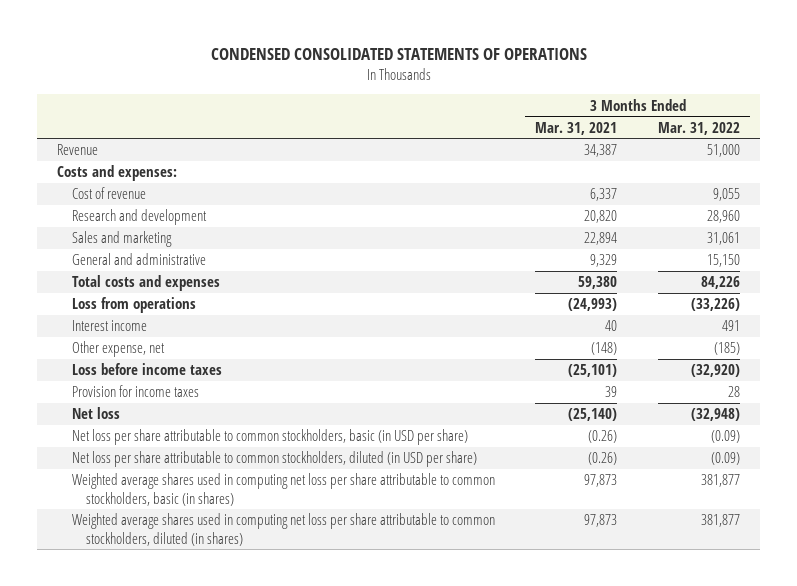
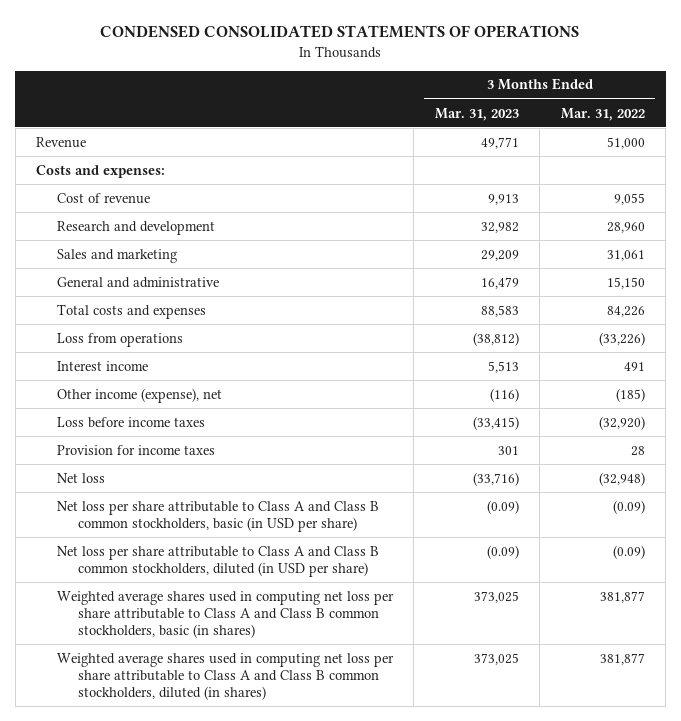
- | 3 Months Ended Mar. 31, 2021 | 3 Months Ended Mar. 31, 2022
+ | 3 Months Ended Mar. 31, 2023 | 3 Months Ended Mar. 31, 2022
- Other expense, net | (148) | (185)
+ Other income (expense), net | (116) | (185)
- Net loss per share attributable to common stockholders, basic (in USD per share) | (0.26) | (0.09)
- Net loss per share attributable to common stockholders, diluted (in USD per share) | (0.26) | (0.09)
- Weighted average shares used in computing net loss per share attributable to common stockholders, basic (in shares) | 97,873 | 381,877
- Weighted average shares used in computing net loss per share attributable to common stockholders, diluted (in shares) | 97,873 | 381,877
+ Net loss per share attributable to Class A and Class B common stockholders, basic (in USD per share) | (0.09) | (0.09)
+ Net loss per share attributable to Class A and Class B common stockholders, diluted (in USD per share) | (0.09) | (0.09)
+ Weighted average shares used in computing net loss per share attributable to Class A and Class B common stockholders, basic (in shares) | 373,025 | 381,877
+ Weighted average shares used in computing net loss per share attributable to Class A and Class B common stockholders, diluted (in shares) | 373,025 | 381,877

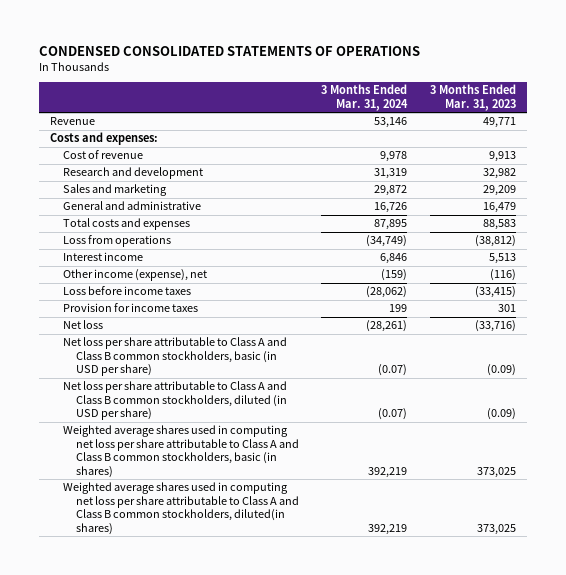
- | 3 Months Ended Mar. 31, 2023 | 3 Months Ended Mar. 31, 2022
+ | 3 Months Ended Mar. 31, 2024 | 3 Months Ended Mar. 31, 2023
- Weighted average shares used in computing net loss per share attributable to Class A and Class B common stockholders, diluted (in shares) | 373,025 | 381,877
+ Weighted average shares used in computing net loss per share attributable to Class A and Class B common stockholders, diluted(in shares) | 392,219 | 373,025

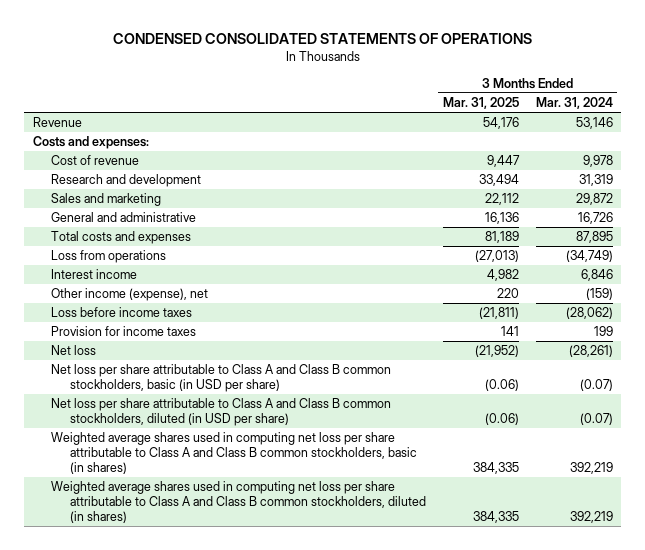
- | 3 Months Ended Mar. 31, 2024 | 3 Months Ended Mar. 31, 2023
+ | 3 Months Ended Mar. 31, 2025 | 3 Months Ended Mar. 31, 2024
- Weighted average shares used in computing net loss per share attributable to Class A and Class B common stockholders, diluted(in shares) | 392,219 | 373,025
+ Weighted average shares used in computing net loss per share attributable to Class A and Class B common stockholders, diluted (in shares) | 384,335 | 392,219

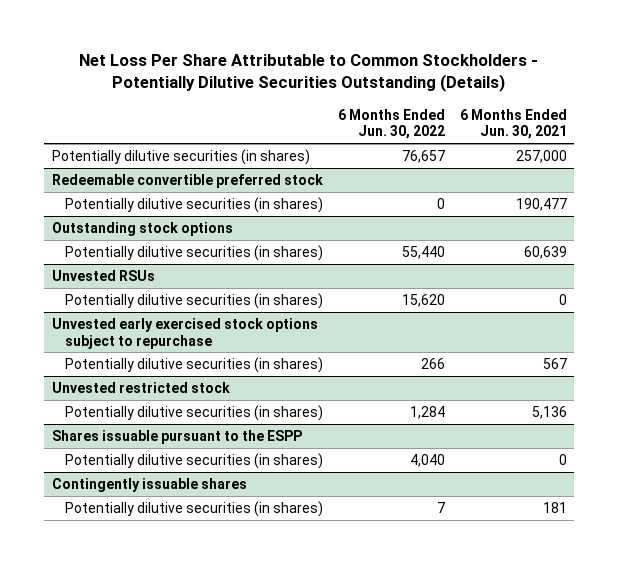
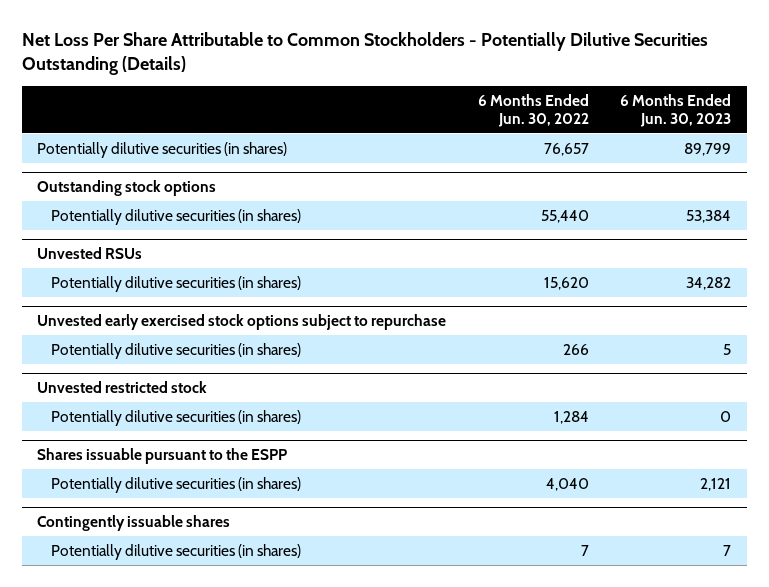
- | 6 Months Ended Jun. 30, 2022 | 6 Months Ended Jun. 30, 2021
+ | 6 Months Ended Jun. 30, 2022 | 6 Months Ended Jun. 30, 2023
- Redeemable convertible preferred stock
- Potentially dilutive securities (in shares) | 0 | 190,477

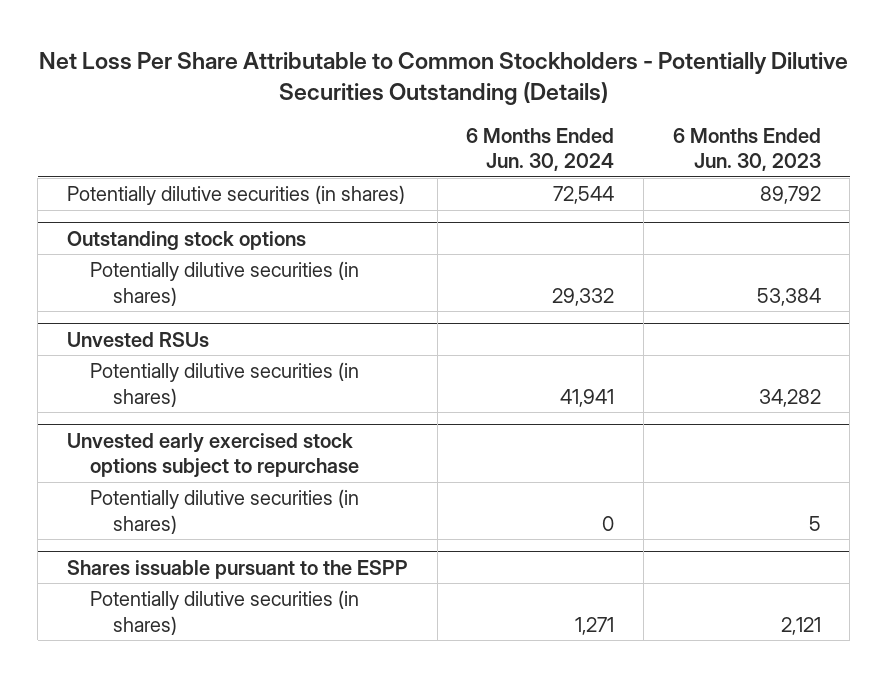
- | 6 Months Ended Jun. 30, 2022 | 6 Months Ended Jun. 30, 2023
+ | 6 Months Ended Jun. 30, 2024 | 6 Months Ended Jun. 30, 2023
- Potentially dilutive securities (in shares) | 76,657 | 89,799
+ Potentially dilutive securities (in shares) | 72,544 | 89,792
- Unvested restricted stock
- Potentially dilutive securities (in shares) | 1,284 | 0
- Contingently issuable shares
- Potentially dilutive securities (in shares) | 7 | 7

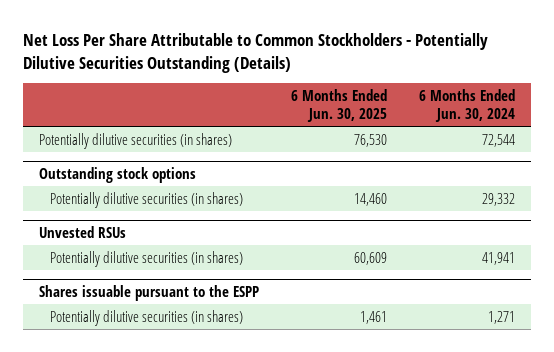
- | 6 Months Ended Jun. 30, 2024 | 6 Months Ended Jun. 30, 2023
+ | 6 Months Ended Jun. 30, 2025 | 6 Months Ended Jun. 30, 2024
- Unvested early exercised stock options subject to repurchase
- Potentially dilutive securities (in shares) | 0 | 5

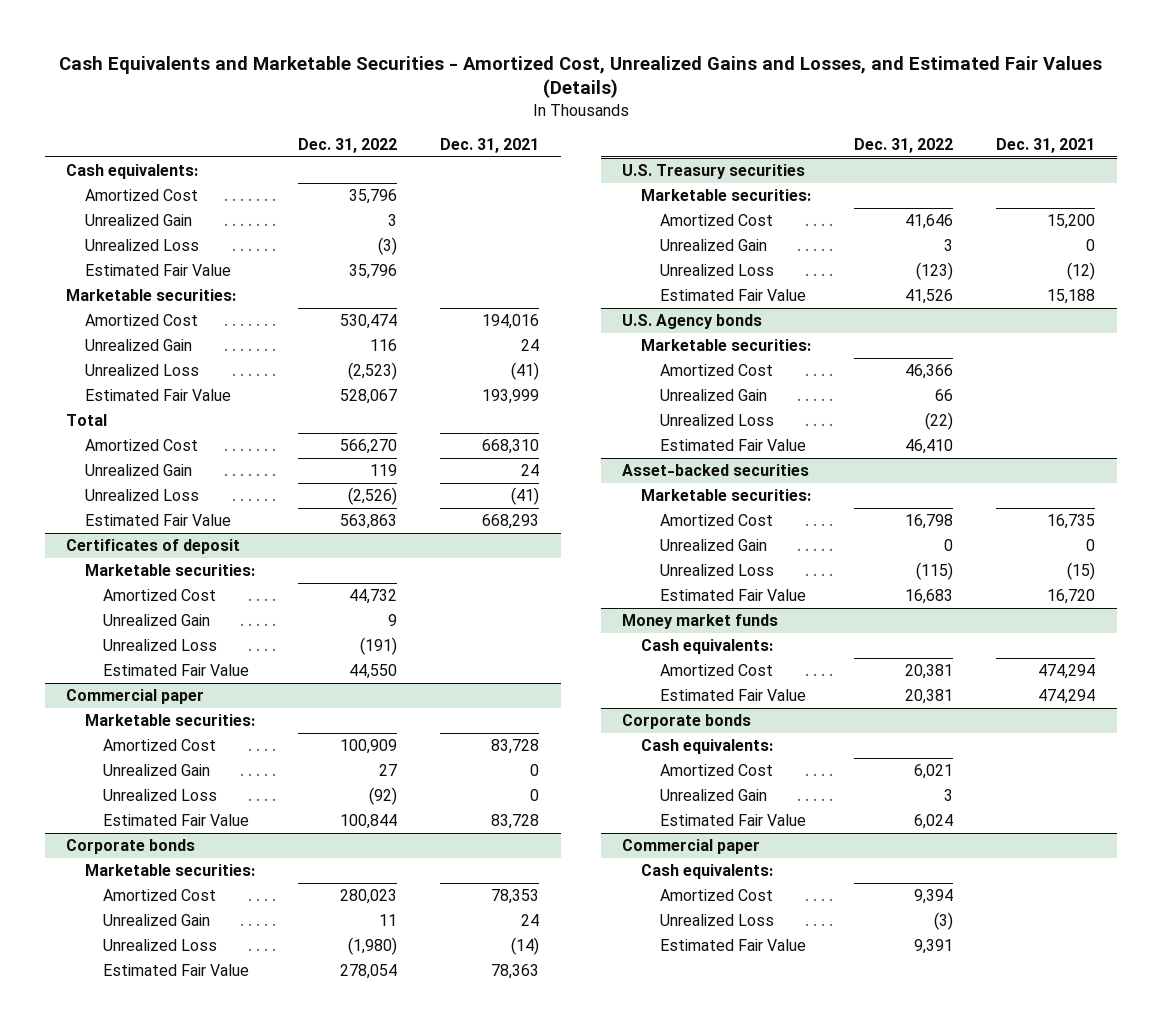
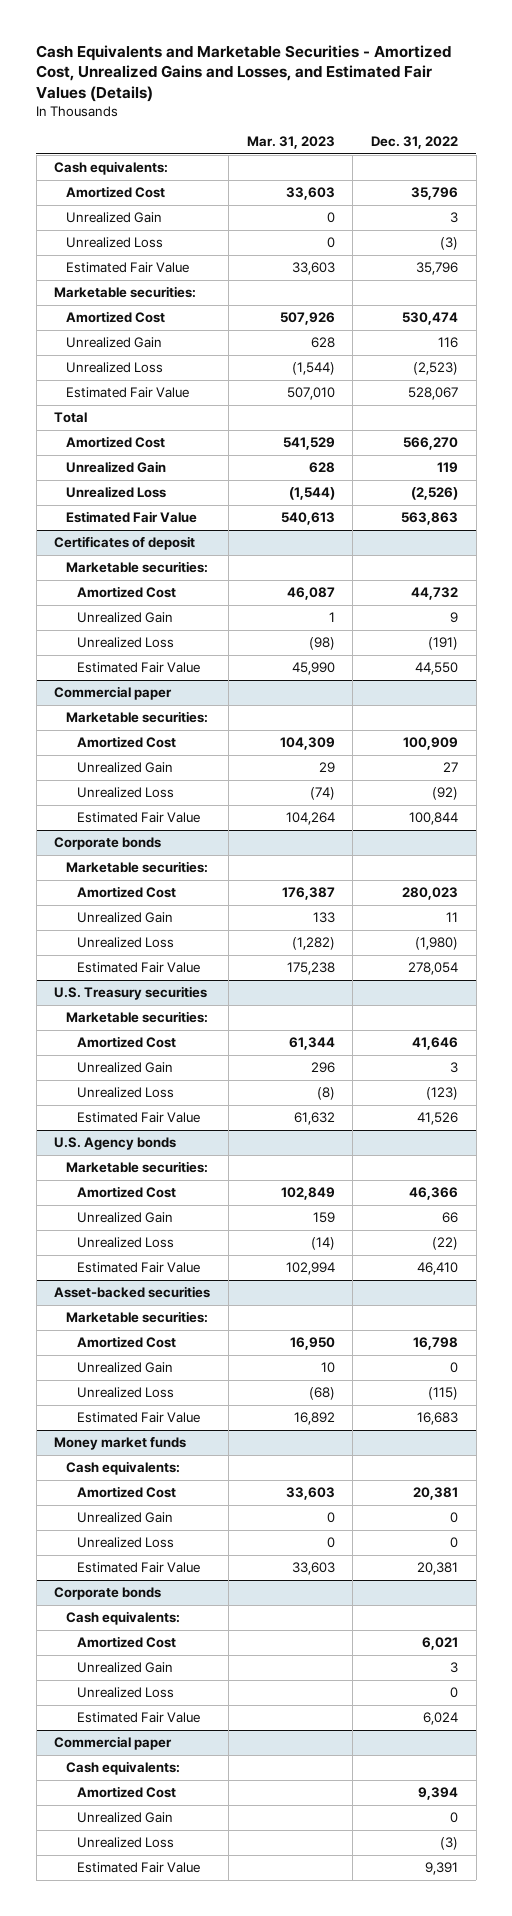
- | Dec. 31, 2022 | Dec. 31, 2021
+ | Mar. 31, 2023 | Dec. 31, 2022
@ Money market funds
+ Unrealized Gain | 0 | 0
+ Unrealized Loss | 0 | 0
@ Corporate bonds
+ Unrealized Loss | | 0
@ Commercial paper
+ Unrealized Gain | | 0

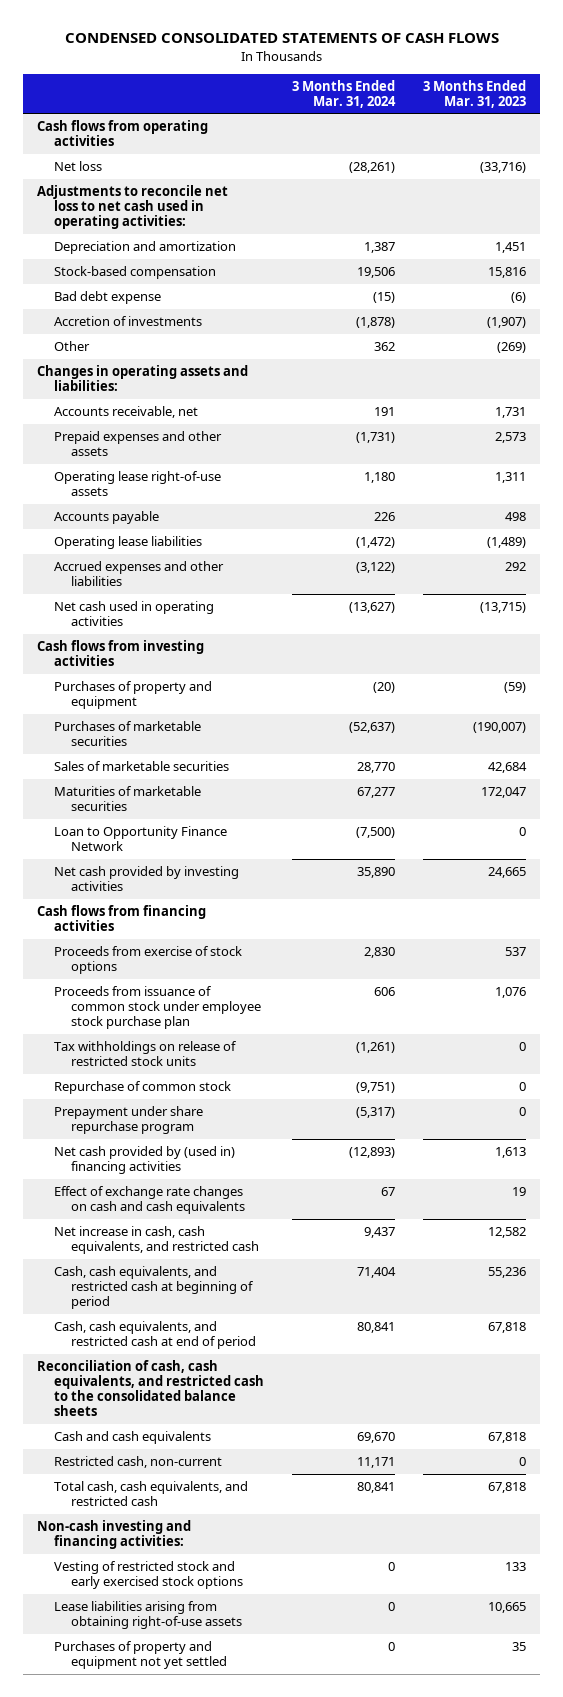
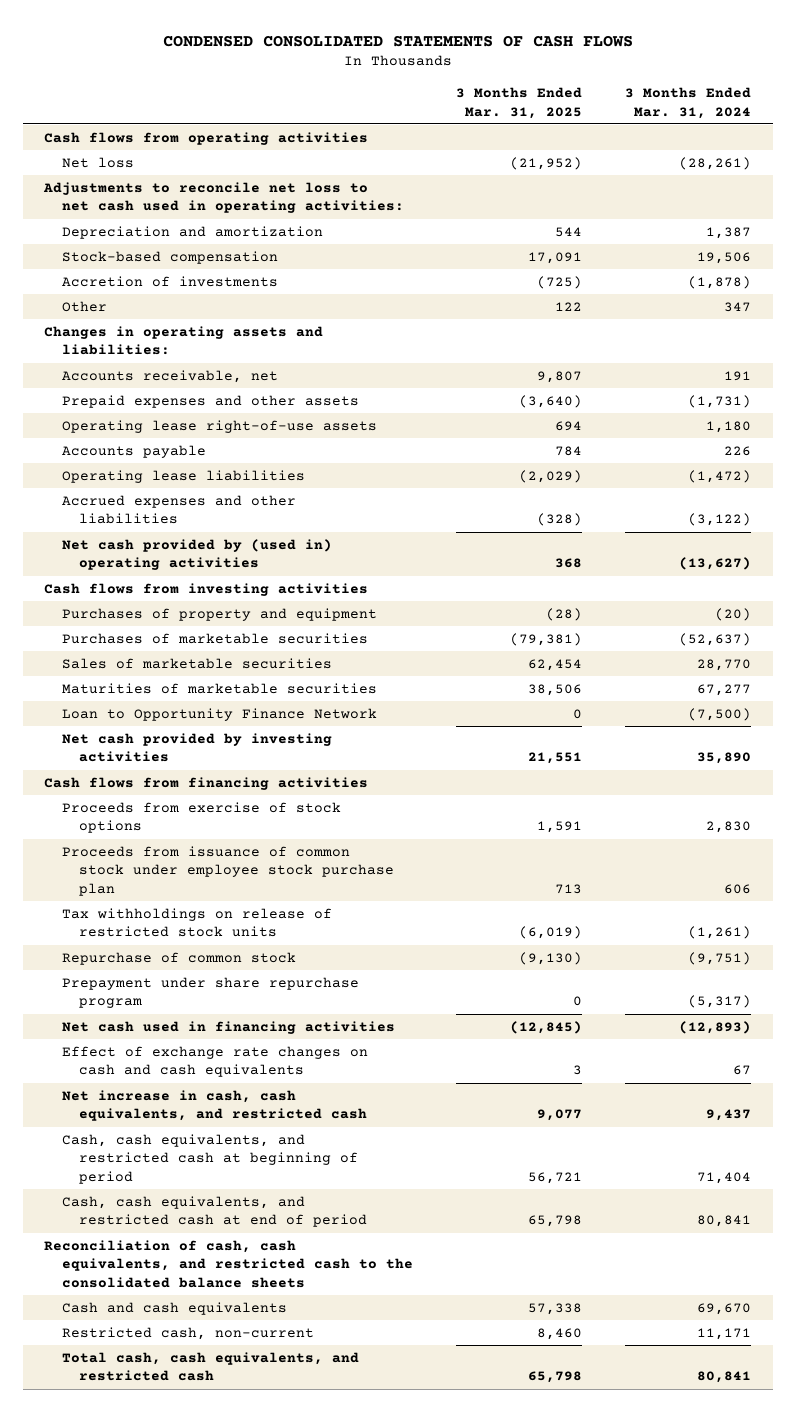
- | 3 Months Ended Mar. 31, 2024 | 3 Months Ended Mar. 31, 2023
+ | 3 Months Ended Mar. 31, 2025 | 3 Months Ended Mar. 31, 2024
- Bad debt expense | (15) | (6)
- Other | 362 | (269)
+ Other | 122 | 347
- Net cash used in operating activities | (13,627) | (13,715)
+ Net cash provided by (used in) operating activities | 368 | (13,627)
- Net cash provided by (used in) financing activities | (12,893) | 1,613
+ Net cash used in financing activities | (12,845) | (12,893)
- Non-cash investing and financing activities:
- Vesting of restricted stock and early exercised stock options | 0 | 133
- Lease liabilities arising from obtaining right-of-use assets | 0 | 10,665
- Purchases of property and equipment not yet settled | 0 | 35

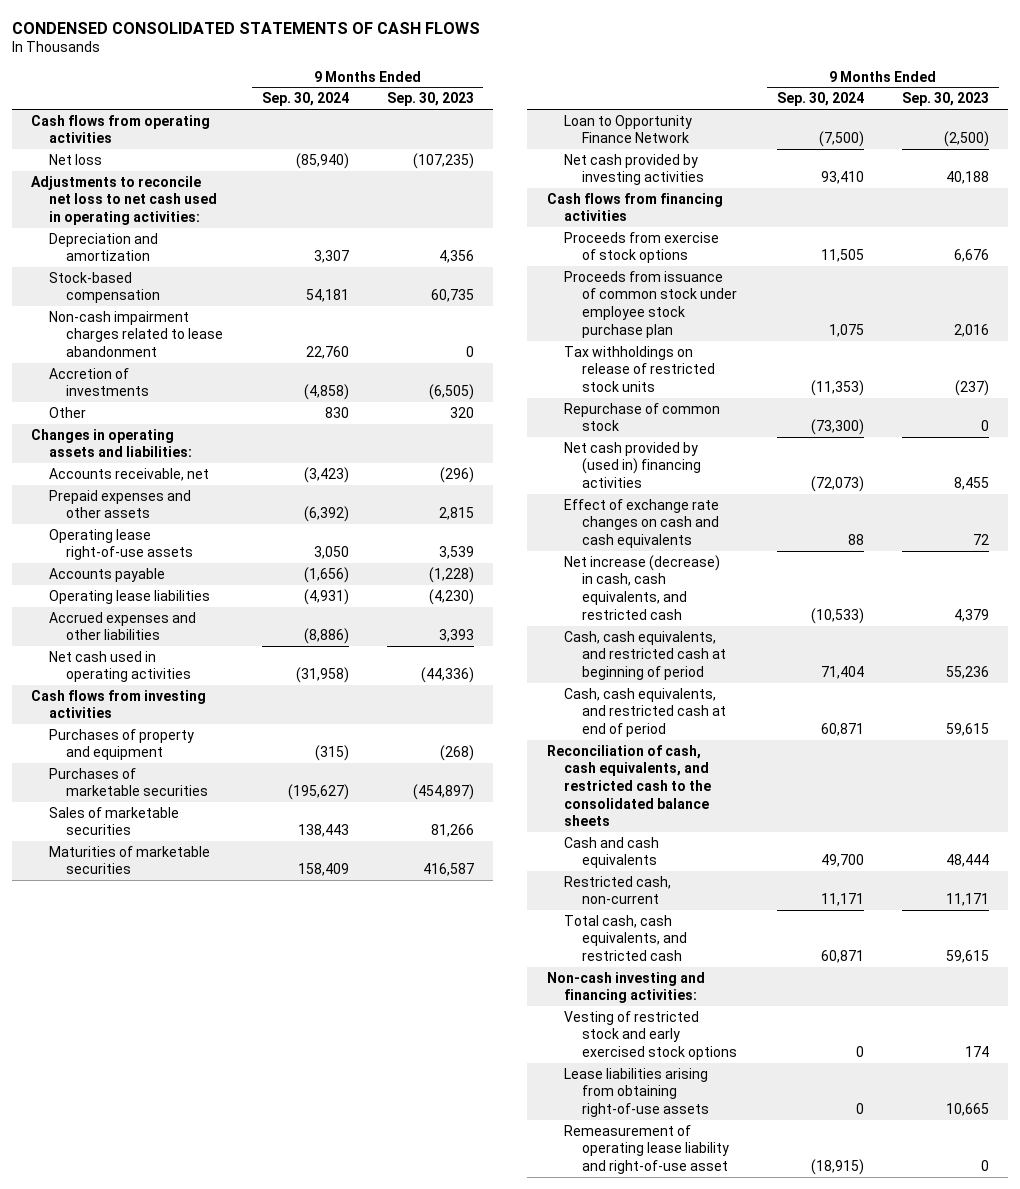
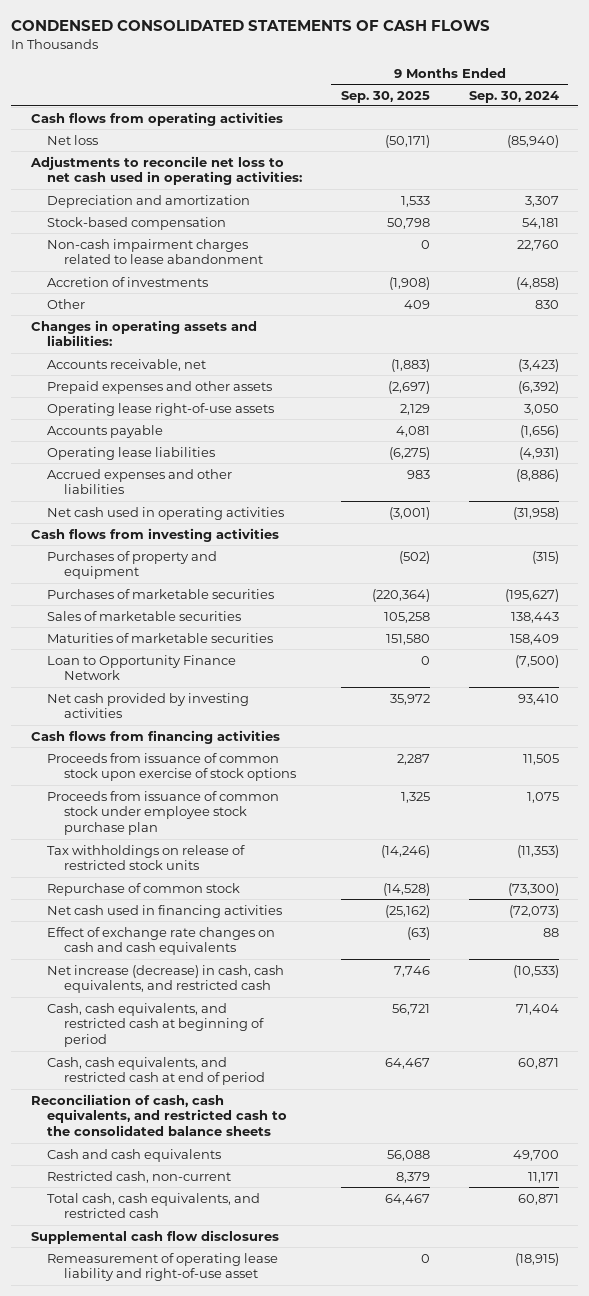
- | 9 Months Ended Sep. 30, 2024 | 9 Months Ended Sep. 30, 2023
+ | 9 Months Ended Sep. 30, 2025 | 9 Months Ended Sep. 30, 2024
- Proceeds from exercise of stock options | 11,505 | 6,676
+ Proceeds from issuance of common stock upon exercise of stock options | 2,287 | 11,505
- Net cash provided by (used in) financing activities | (72,073) | 8,455
+ Net cash used in financing activities | (25,162) | (72,073)
- Non-cash investing and financing activities:
- Vesting of restricted stock and early exercised stock options | 0 | 174
- Lease liabilities arising from obtaining right-of-use assets | 0 | 10,665
+ Supplemental cash flow disclosures

